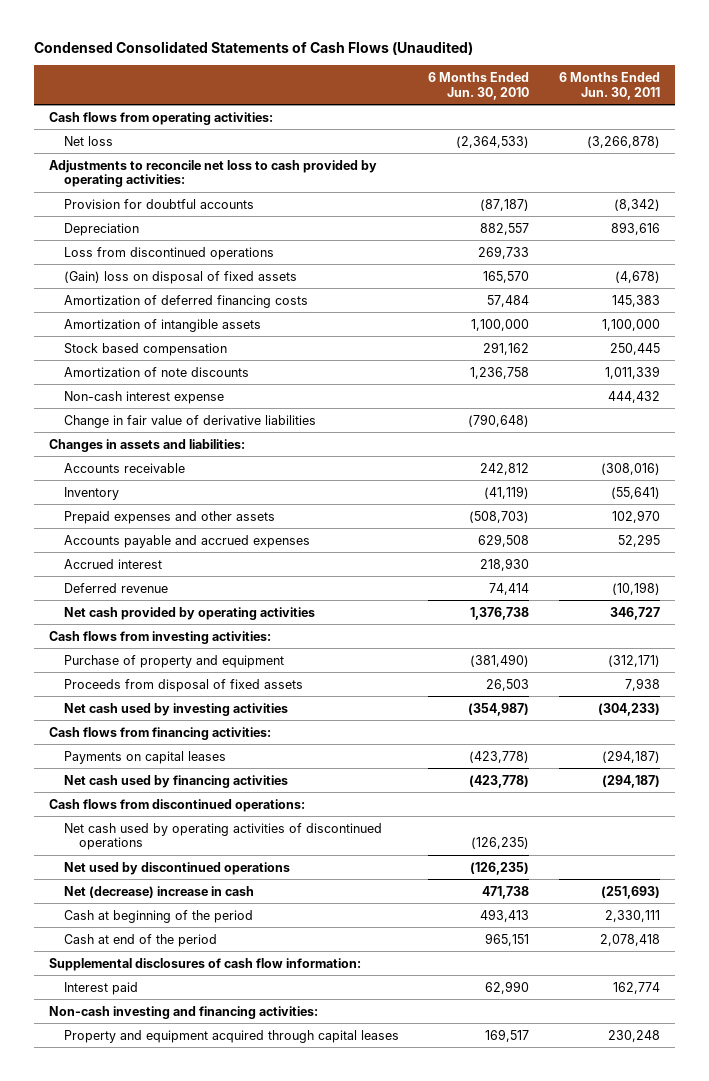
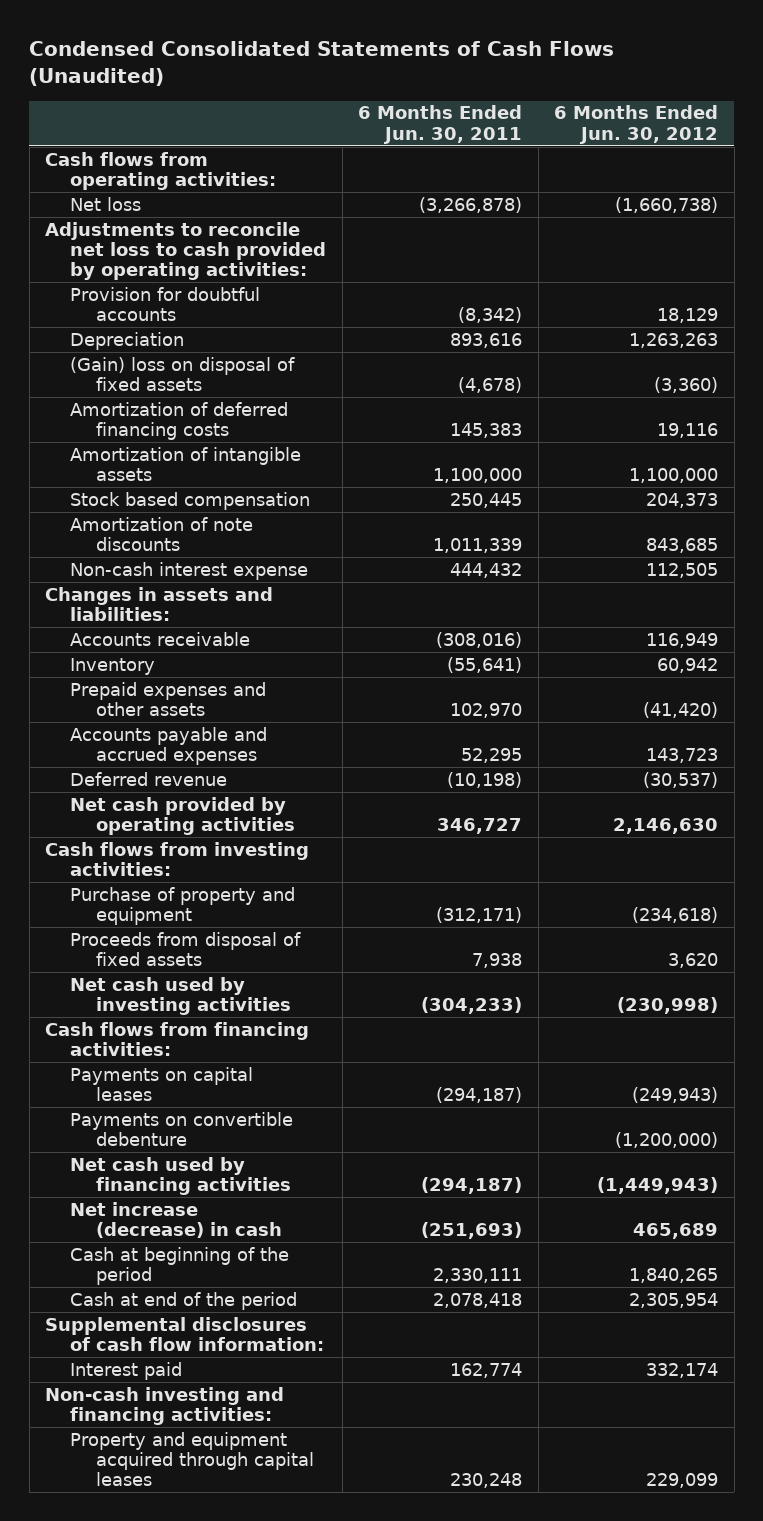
- | 6 Months Ended Jun. 30, 2010 | 6 Months Ended Jun. 30, 2011
+ | 6 Months Ended Jun. 30, 2011 | 6 Months Ended Jun. 30, 2012
- Loss from discontinued operations | 269,733 |
- Change in fair value of derivative liabilities | (790,648) |
- Accrued interest | 218,930 |
+ Payments on convertible debenture | | (1,200,000)
- Cash flows from discontinued operations:
- Net cash used by operating activities of discontinued operations | (126,235) |
- Net used by discontinued operations | (126,235) |
- Net (decrease) increase in cash | 471,738 | (251,693)
+ Net increase (decrease) in cash | (251,693) | 465,689

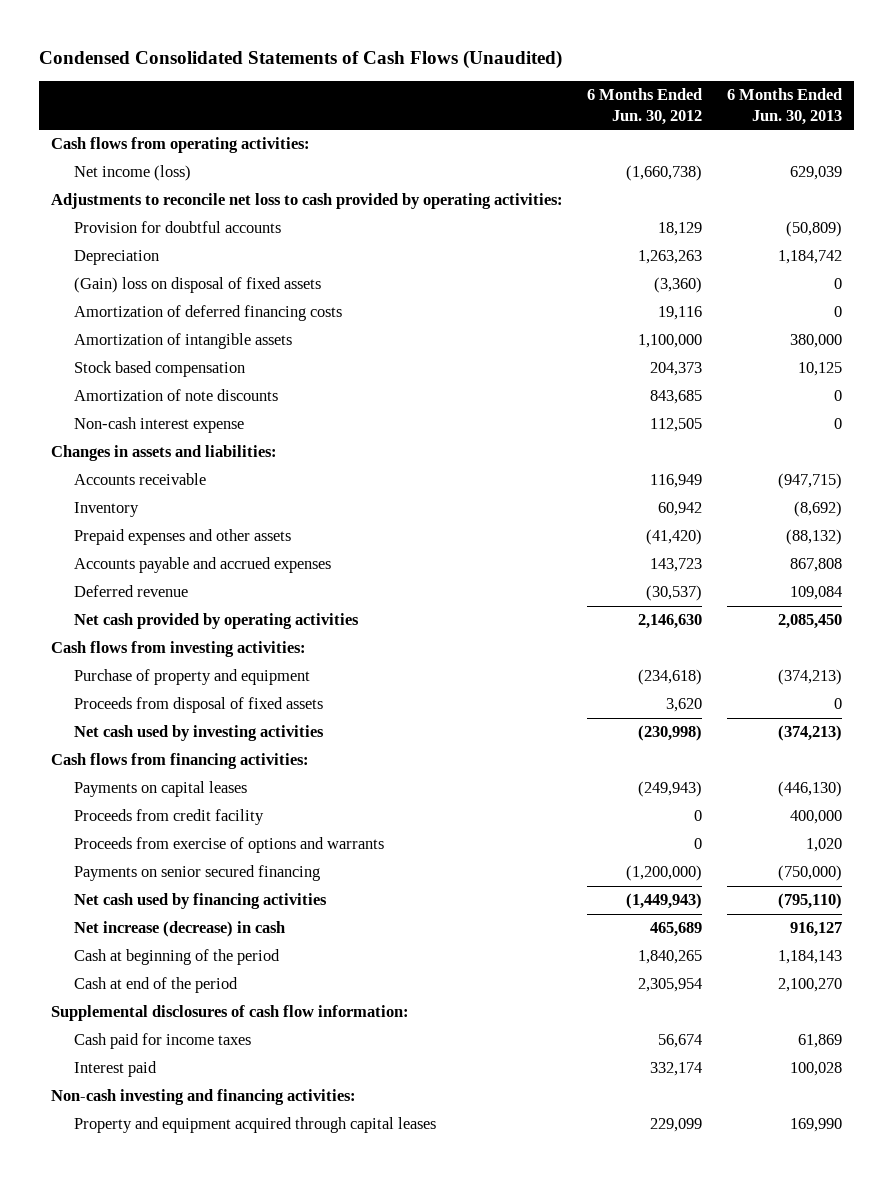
- | 6 Months Ended Jun. 30, 2011 | 6 Months Ended Jun. 30, 2012
+ | 6 Months Ended Jun. 30, 2012 | 6 Months Ended Jun. 30, 2013
- Net loss | (3,266,878) | (1,660,738)
+ Net income (loss) | (1,660,738) | 629,039
- Payments on convertible debenture | | (1,200,000)
+ Proceeds from credit facility | 0 | 400,000
+ Proceeds from exercise of options and warrants | 0 | 1,020
+ Payments on senior secured financing | (1,200,000) | (750,000)
+ Cash paid for income taxes | 56,674 | 61,869

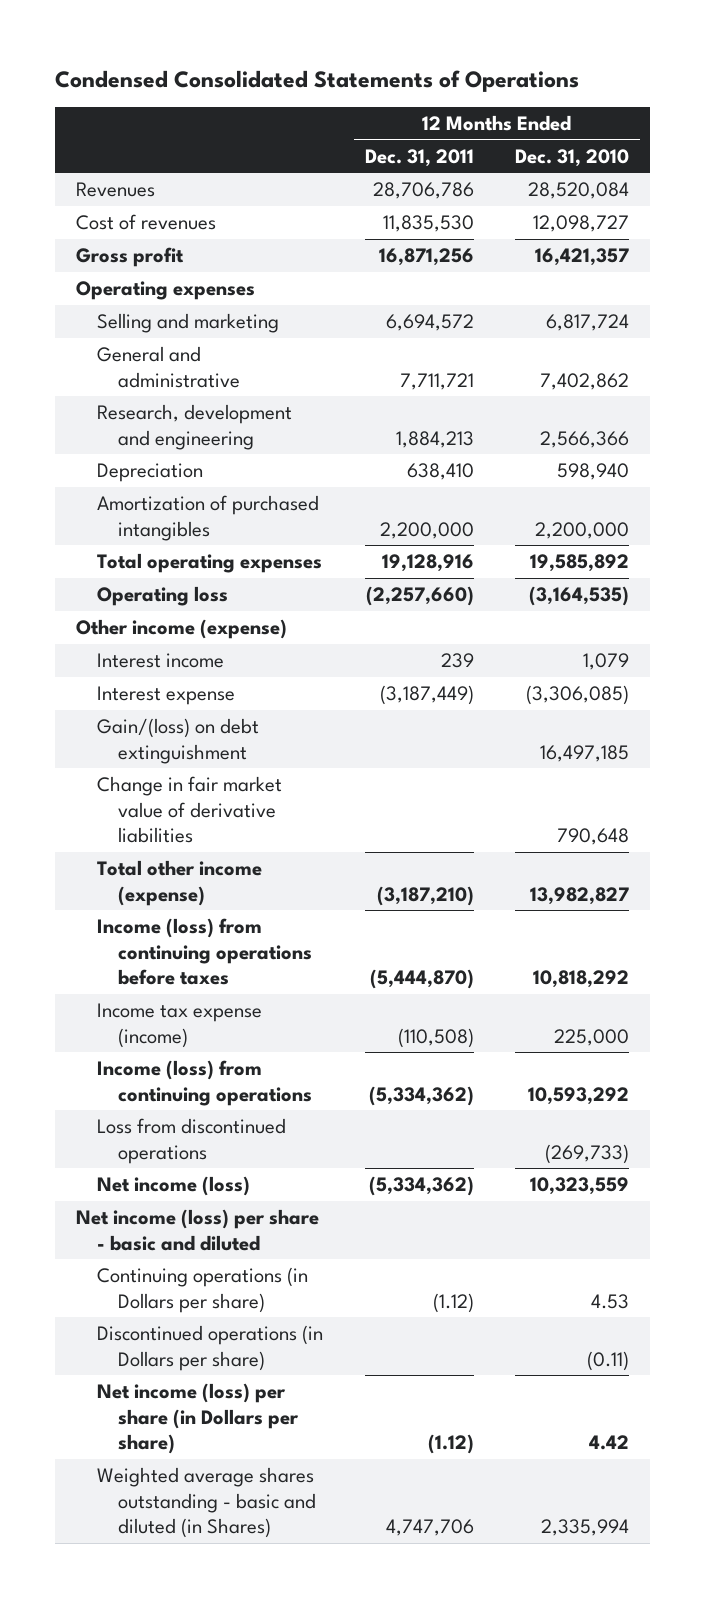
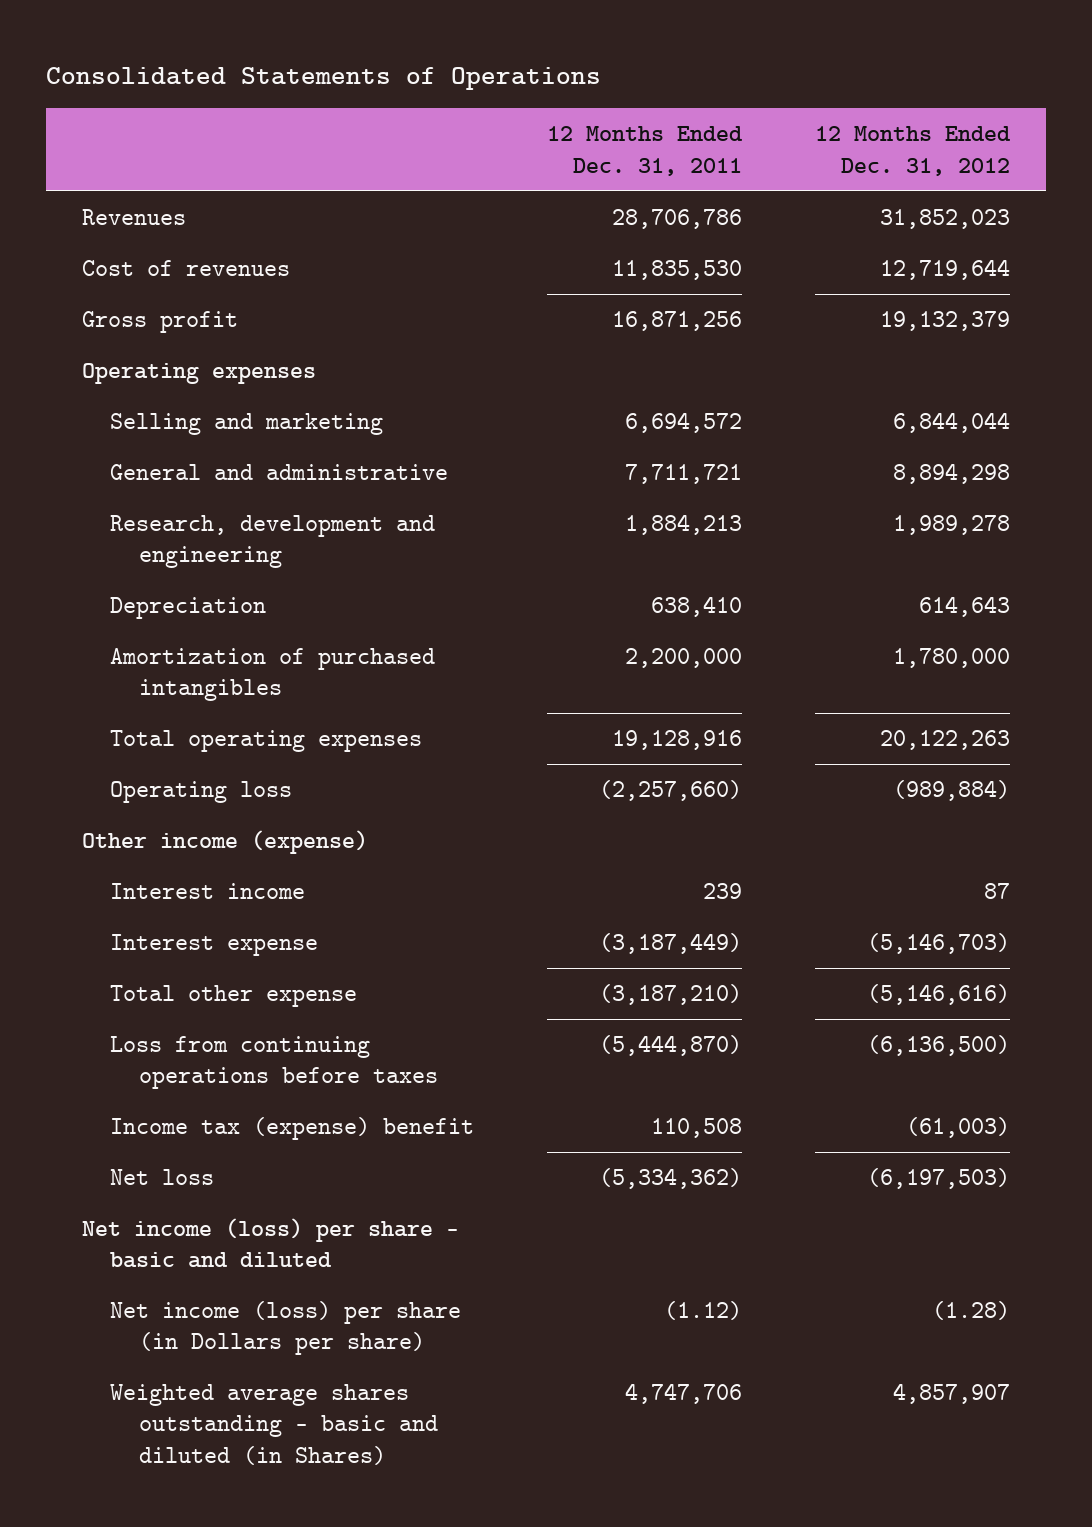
- Condensed Consolidated Statements of Operations
+ Consolidated Statements of Operations
- | 12 Months Ended Dec. 31, 2011 | 12 Months Ended Dec. 31, 2010
+ | 12 Months Ended Dec. 31, 2011 | 12 Months Ended Dec. 31, 2012
- Gain/(loss) on debt extinguishment | | 16,497,185
- Change in fair market value of derivative liabilities | | 790,648
- Total other income (expense) | (3,187,210) | 13,982,827
- Income (loss) from continuing operations before taxes | (5,444,870) | 10,818,292
- Income tax expense (income) | (110,508) | 225,000
- Income (loss) from continuing operations | (5,334,362) | 10,593,292
- Loss from discontinued operations | | (269,733)
- Net income (loss) | (5,334,362) | 10,323,559
+ Total other expense | (3,187,210) | (5,146,616)
+ Loss from continuing operations before taxes | (5,444,870) | (6,136,500)
+ Income tax (expense) benefit | 110,508 | (61,003)
+ Net loss | (5,334,362) | (6,197,503)
- Continuing operations (in Dollars per share) | (1.12) | 4.53
- Discontinued operations (in Dollars per share) | | (0.11)

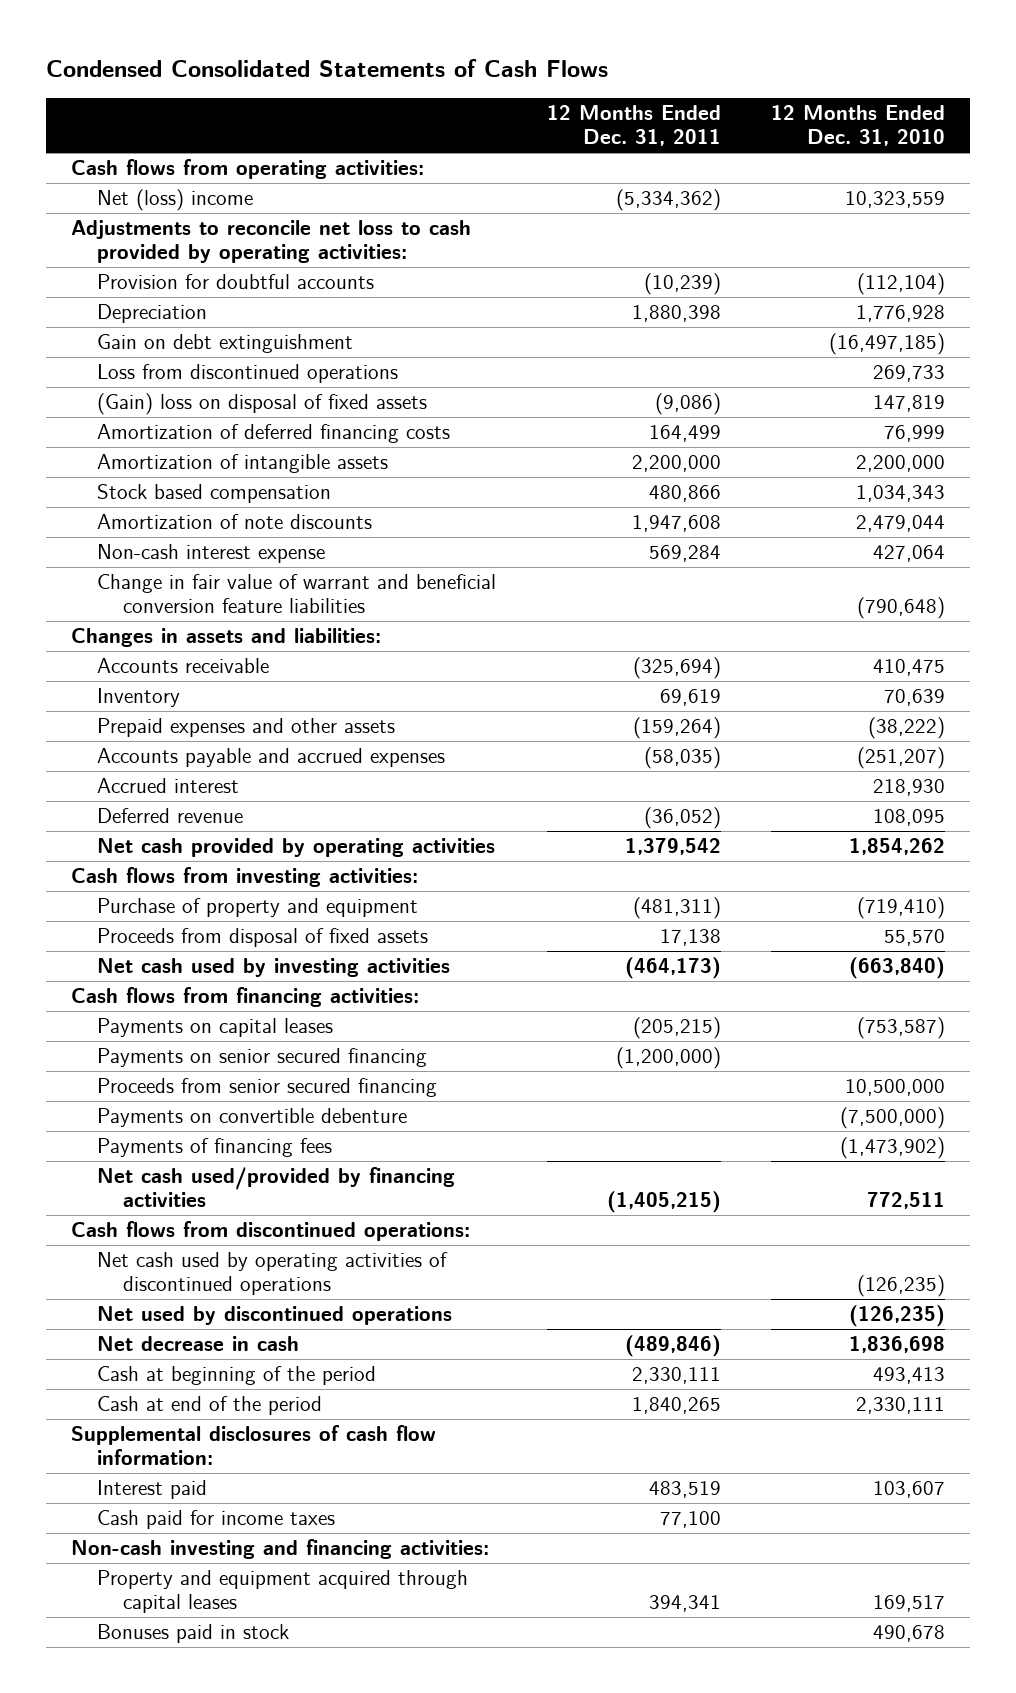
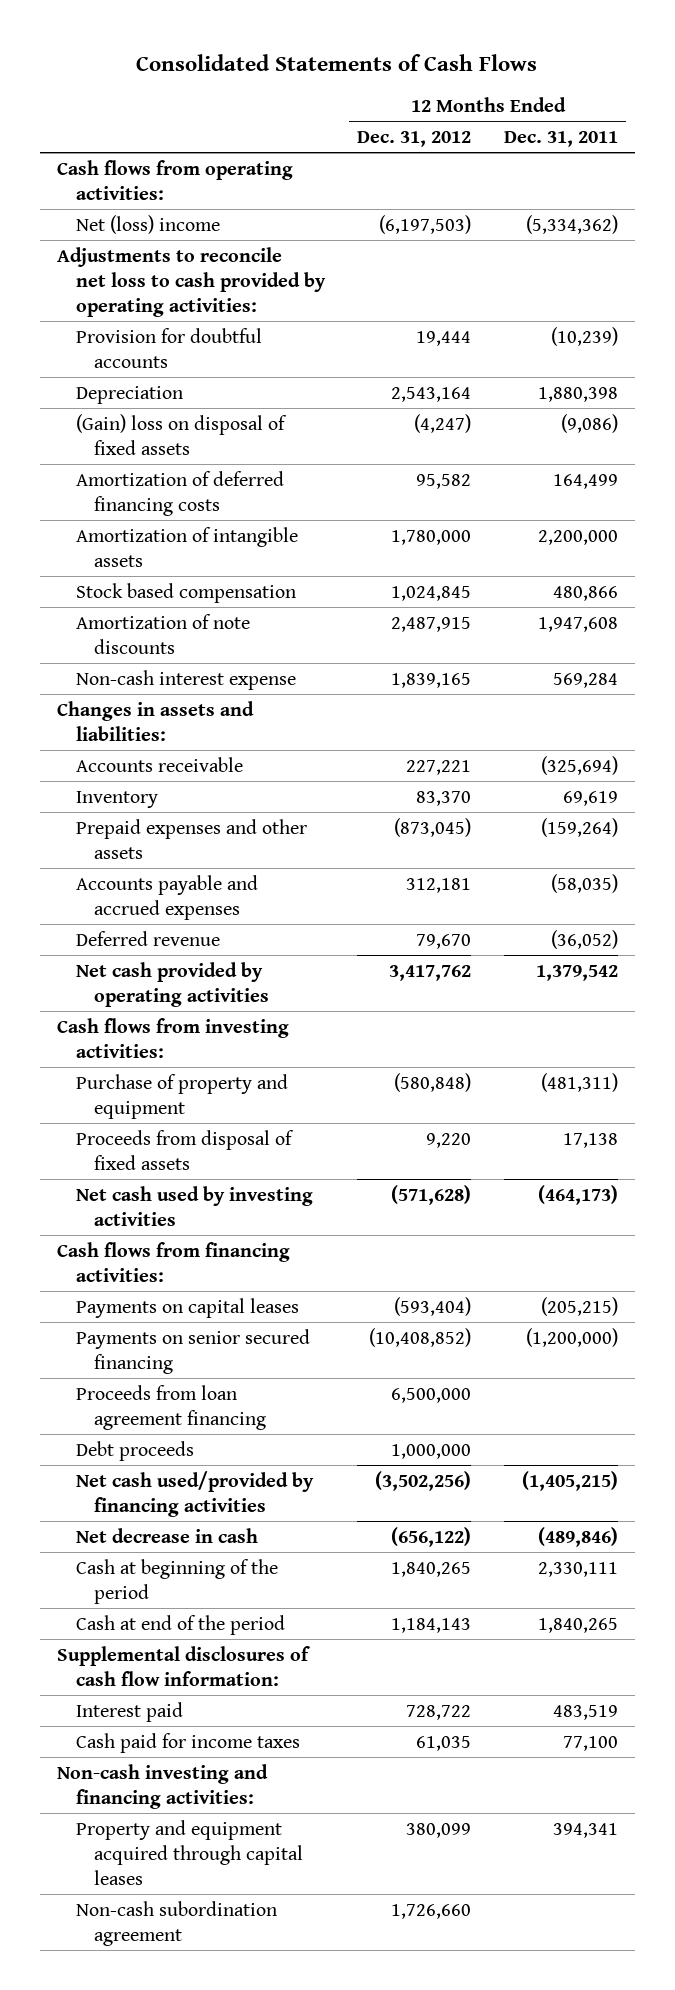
- Condensed Consolidated Statements of Cash Flows
+ Consolidated Statements of Cash Flows
- | 12 Months Ended Dec. 31, 2011 | 12 Months Ended Dec. 31, 2010
+ | 12 Months Ended Dec. 31, 2012 | 12 Months Ended Dec. 31, 2011
- Gain on debt extinguishment | | (16,497,185)
- Loss from discontinued operations | | 269,733
- Change in fair value of warrant and beneficial conversion feature liabilities | | (790,648)
- Accrued interest | | 218,930
- Proceeds from senior secured financing | | 10,500,000
- Payments on convertible debenture | | (7,500,000)
- Payments of financing fees | | (1,473,902)
+ Proceeds from loan agreement financing | 6,500,000 |
+ Debt proceeds | 1,000,000 |
- Cash flows from discontinued operations:
- Net cash used by operating activities of discontinued operations | | (126,235)
- Net used by discontinued operations | | (126,235)
- Bonuses paid in stock | | 490,678
+ Non-cash subordination agreement | 1,726,660 |

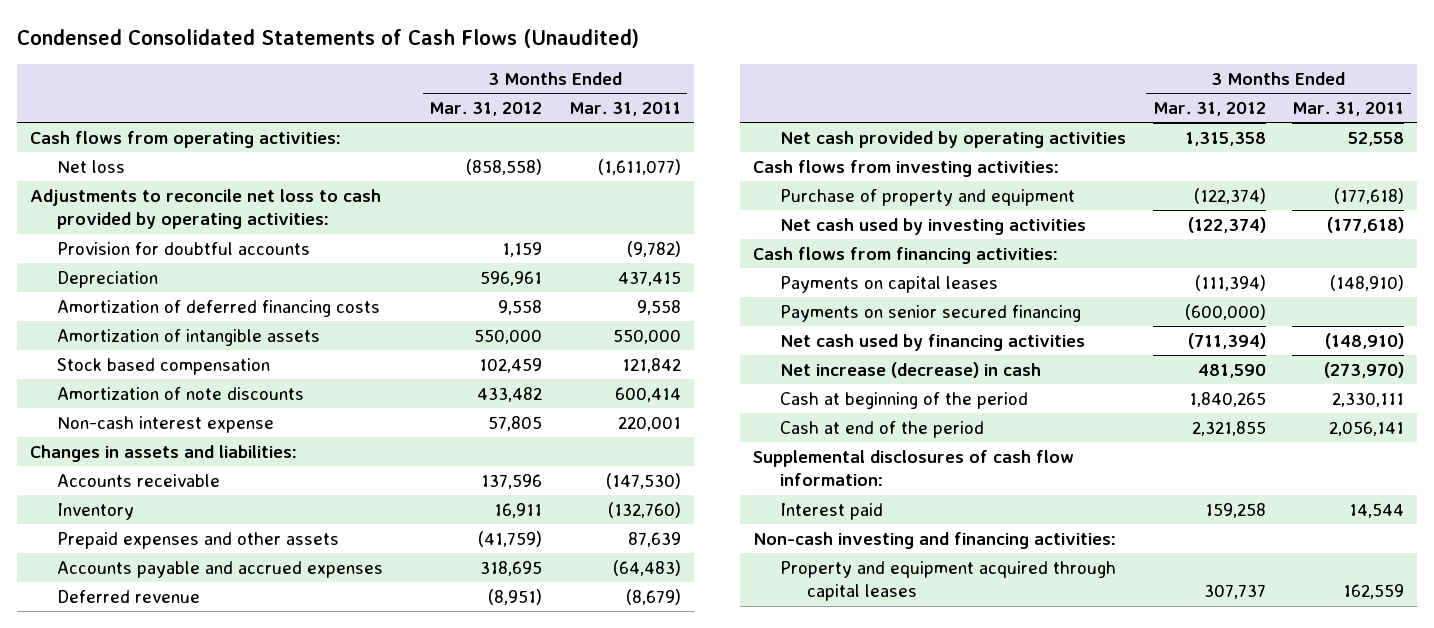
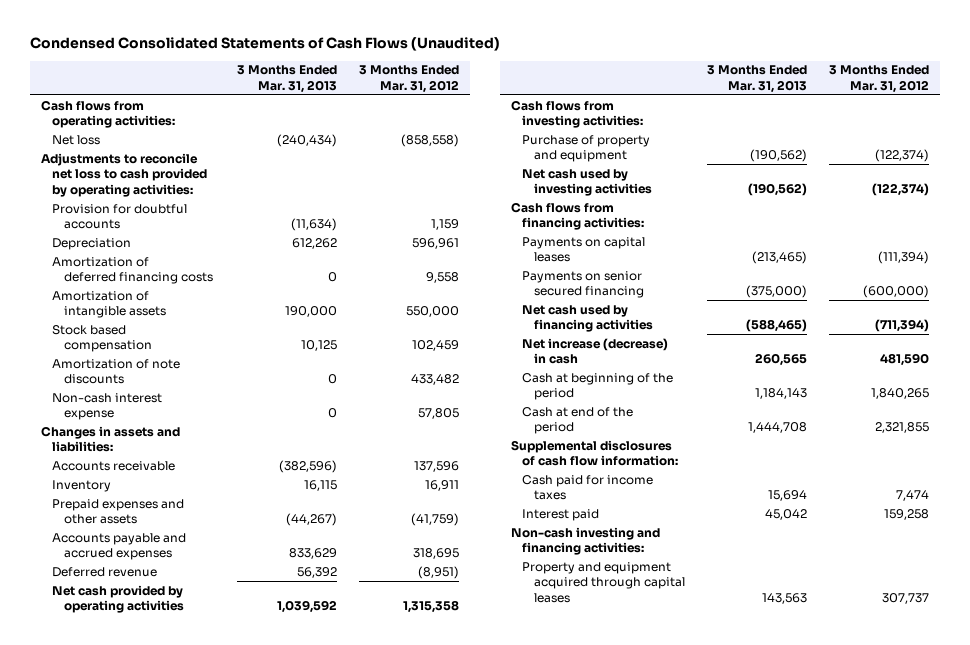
- | 3 Months Ended Mar. 31, 2012 | 3 Months Ended Mar. 31, 2011
+ | 3 Months Ended Mar. 31, 2013 | 3 Months Ended Mar. 31, 2012
+ Cash paid for income taxes | 15,694 | 7,474

